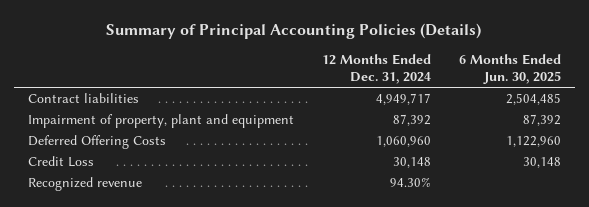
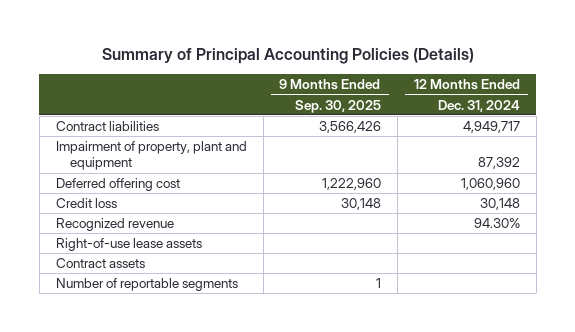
- | 12 Months Ended Dec. 31, 2024 | 6 Months Ended Jun. 30, 2025
+ | 9 Months Ended Sep. 30, 2025 | 12 Months Ended Dec. 31, 2024
- Deferred Offering Costs | 1,060,960 | 1,122,960
- Credit Loss | 30,148 | 30,148
+ Deferred offering cost | 1,222,960 | 1,060,960
+ Credit loss | 30,148 | 30,148
+ Right-of-use lease assets
+ Contract assets
+ Number of reportable segments | 1 |

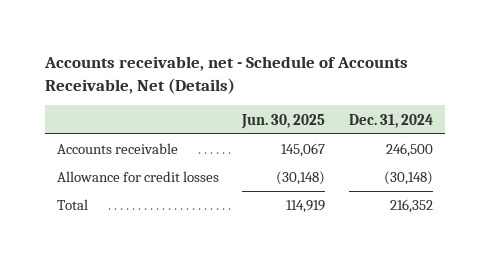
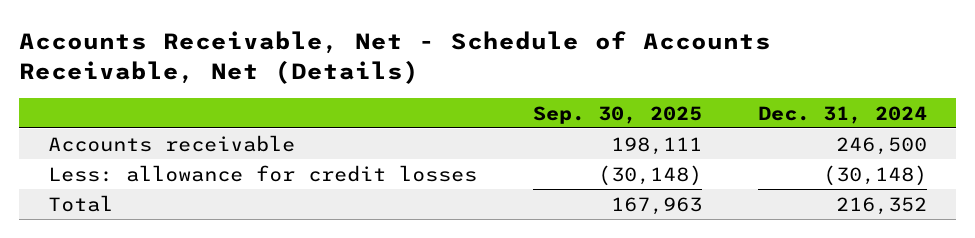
- Accounts receivable, net - Schedule of Accounts Receivable, Net (Details)
+ Accounts Receivable, Net - Schedule of Accounts Receivable, Net (Details)
- | Jun. 30, 2025 | Dec. 31, 2024
+ | Sep. 30, 2025 | Dec. 31, 2024
- Allowance for credit losses | (30,148) | (30,148)
+ Less: allowance for credit losses | (30,148) | (30,148)

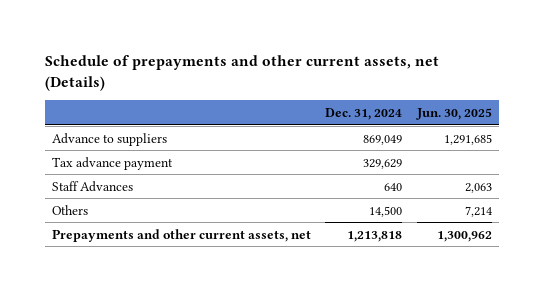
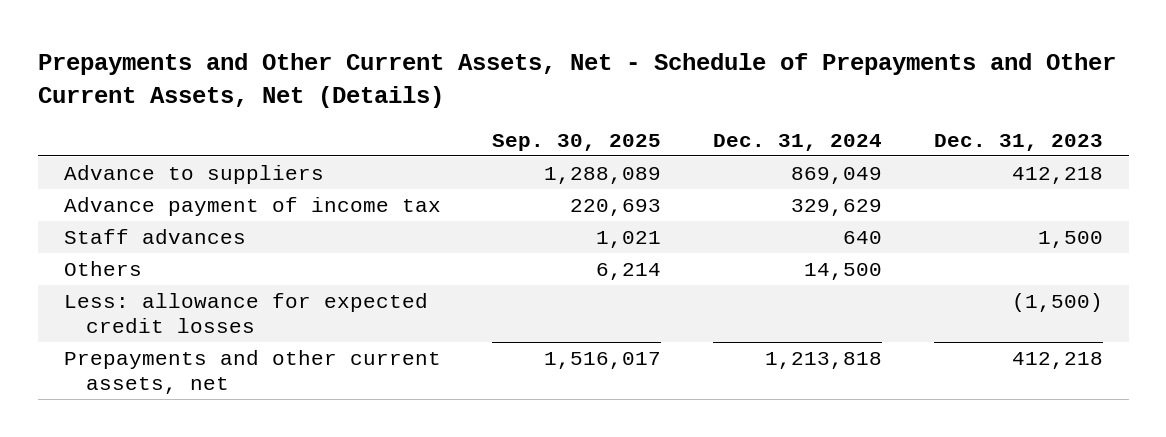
- Schedule of prepayments and other current assets, net (Details)
+ Prepayments and Other Current Assets, Net - Schedule of Prepayments and Other Current Assets, Net (Details)
- | Dec. 31, 2024 | Jun. 30, 2025
+ | Sep. 30, 2025 | Dec. 31, 2024 | Dec. 31, 2023
- Tax advance payment | 329,629 |
- Staff Advances | 640 | 2,063
+ Advance payment of income tax | 220,693 | 329,629 |
+ Staff advances | 1,021 | 640 | 1,500
+ Less: allowance for expected credit losses | | | (1,500)

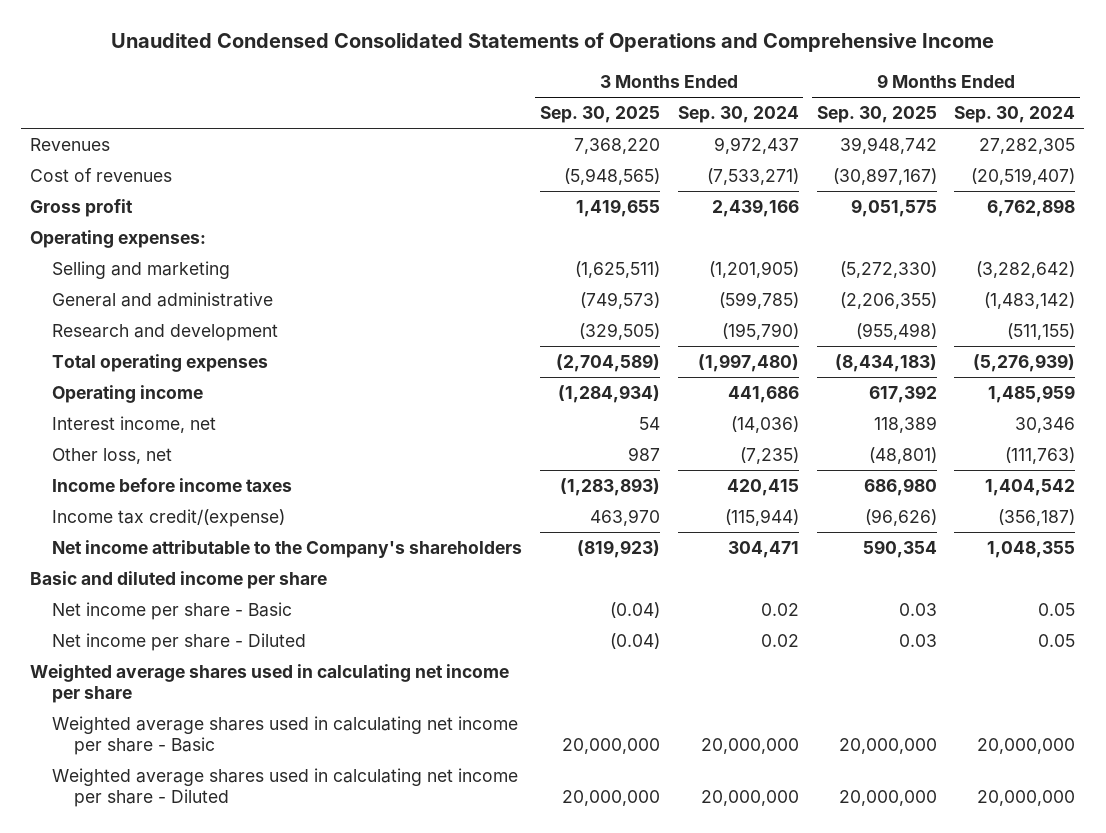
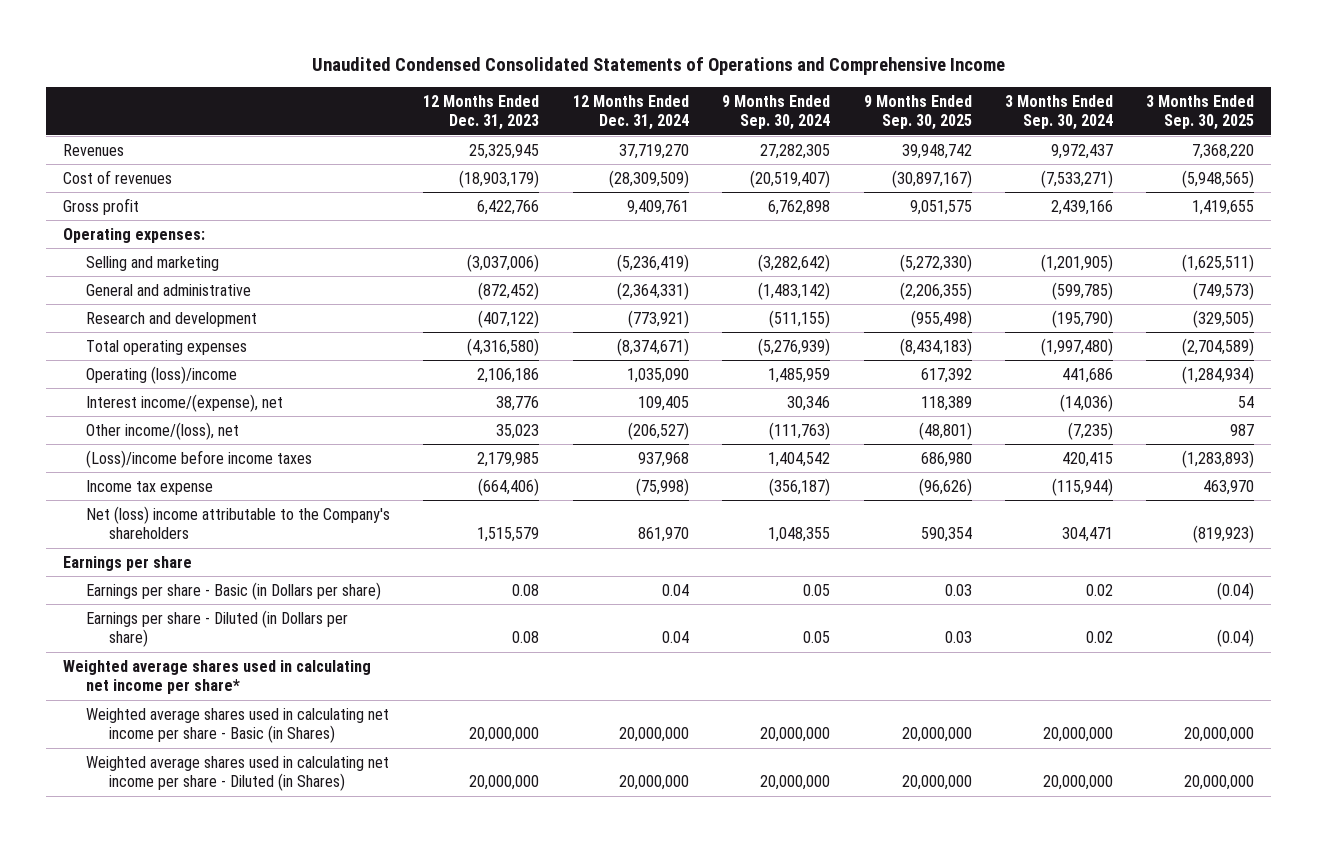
- | 3 Months Ended Sep. 30, 2025 | 3 Months Ended Sep. 30, 2024 | 9 Months Ended Sep. 30, 2025 | 9 Months Ended Sep. 30, 2024
+ | 12 Months Ended Dec. 31, 2023 | 12 Months Ended Dec. 31, 2024 | 9 Months Ended Sep. 30, 2024 | 9 Months Ended Sep. 30, 2025 | 3 Months Ended Sep. 30, 2024 | 3 Months Ended Sep. 30, 2025
- Operating income | (1,284,934) | 441,686 | 617,392 | 1,485,959
- Interest income, net | 54 | (14,036) | 118,389 | 30,346
- Other loss, net | 987 | (7,235) | (48,801) | (111,763)
- Income before income taxes | (1,283,893) | 420,415 | 686,980 | 1,404,542
- Income tax credit/(expense) | 463,970 | (115,944) | (96,626) | (356,187)
- Net income attributable to the Company's shareholders | (819,923) | 304,471 | 590,354 | 1,048,355
- Basic and diluted income per share
- Net income per share - Basic | (0.04) | 0.02 | 0.03 | 0.05
- Net income per share - Diluted | (0.04) | 0.02 | 0.03 | 0.05
- Weighted average shares used in calculating net income per share
- Weighted average shares used in calculating net income per share - Basic | 20,000,000 | 20,000,000 | 20,000,000 | 20,000,000
- Weighted average shares used in calculating net income per share - Diluted | 20,000,000 | 20,000,000 | 20,000,000 | 20,000,000
+ Operating (loss)/income | 2,106,186 | 1,035,090 | 1,485,959 | 617,392 | 441,686 | (1,284,934)
+ Interest income/(expense), net | 38,776 | 109,405 | 30,346 | 118,389 | (14,036) | 54
+ Other income/(loss), net | 35,023 | (206,527) | (111,763) | (48,801) | (7,235) | 987
+ (Loss)/income before income taxes | 2,179,985 | 937,968 | 1,404,542 | 686,980 | 420,415 | (1,283,893)
+ Income tax expense | (664,406) | (75,998) | (356,187) | (96,626) | (115,944) | 463,970
+ Net (loss) income attributable to the Company's shareholders | 1,515,579 | 861,970 | 1,048,355 | 590,354 | 304,471 | (819,923)
+ Earnings per share
+ Earnings per share - Basic (in Dollars per share) | 0.08 | 0.04 | 0.05 | 0.03 | 0.02 | (0.04)
+ Earnings per share - Diluted (in Dollars per share) | 0.08 | 0.04 | 0.05 | 0.03 | 0.02 | (0.04)
+ Weighted average shares used in calculating net income per share*
+ Weighted average shares used in calculating net income per share - Basic (in Shares) | 20,000,000 | 20,000,000 | 20,000,000 | 20,000,000 | 20,000,000 | 20,000,000
+ Weighted average shares used in calculating net income per share - Diluted (in Shares) | 20,000,000 | 20,000,000 | 20,000,000 | 20,000,000 | 20,000,000 | 20,000,000

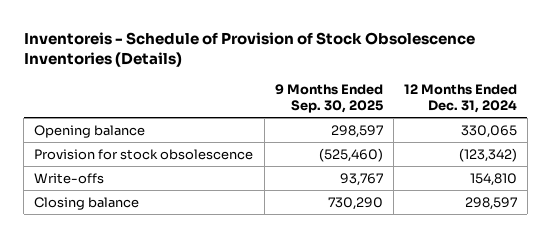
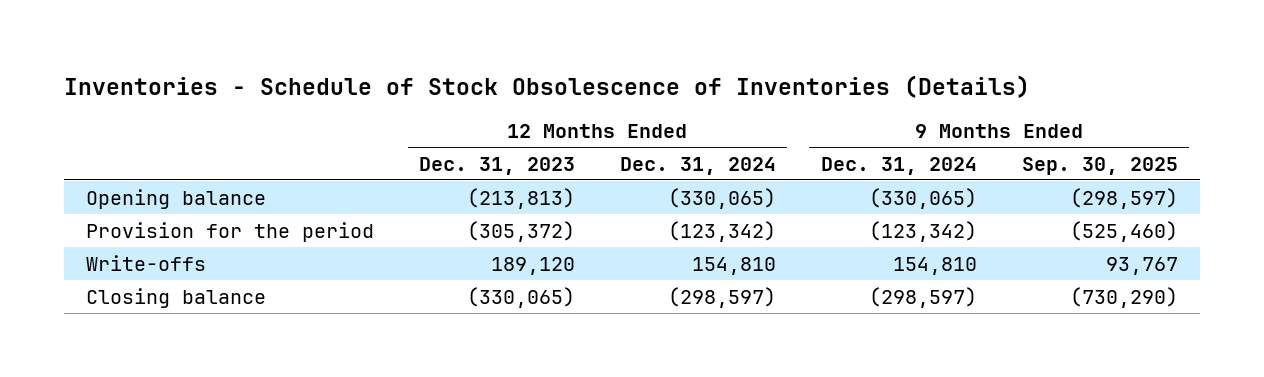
- Inventoreis - Schedule of Provision of Stock Obsolescence Inventories (Details)
+ Inventories - Schedule of Stock Obsolescence of Inventories (Details)
- | 9 Months Ended Sep. 30, 2025 | 12 Months Ended Dec. 31, 2024
+ | 12 Months Ended Dec. 31, 2023 | 12 Months Ended Dec. 31, 2024 | 9 Months Ended Dec. 31, 2024 | 9 Months Ended Sep. 30, 2025
- Opening balance | 298,597 | 330,065
- Provision for stock obsolescence | (525,460) | (123,342)
+ Opening balance | (213,813) | (330,065) | (330,065) | (298,597)
+ Provision for the period | (305,372) | (123,342) | (123,342) | (525,460)
- Closing balance | 730,290 | 298,597
+ Closing balance | (330,065) | (298,597) | (298,597) | (730,290)

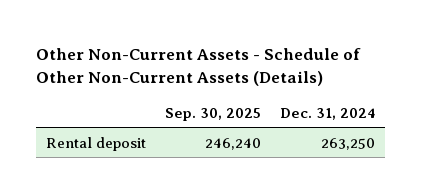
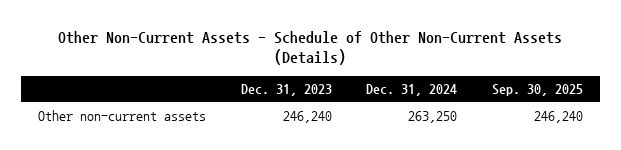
- | Sep. 30, 2025 | Dec. 31, 2024
+ | Dec. 31, 2023 | Dec. 31, 2024 | Sep. 30, 2025
- Rental deposit | 246,240 | 263,250
+ Other non-current assets | 246,240 | 263,250 | 246,240

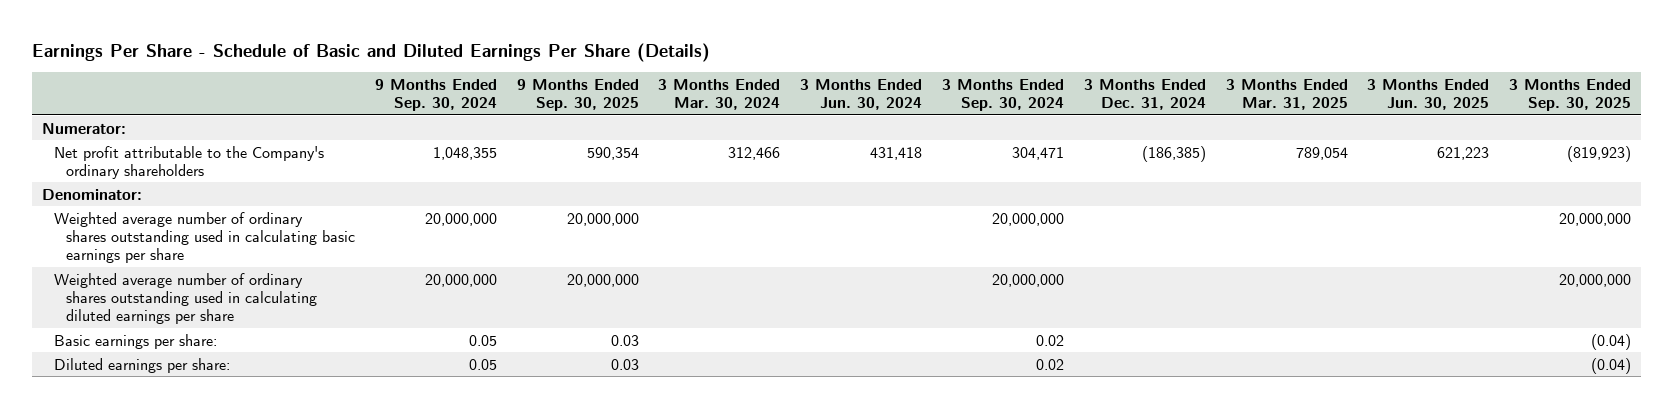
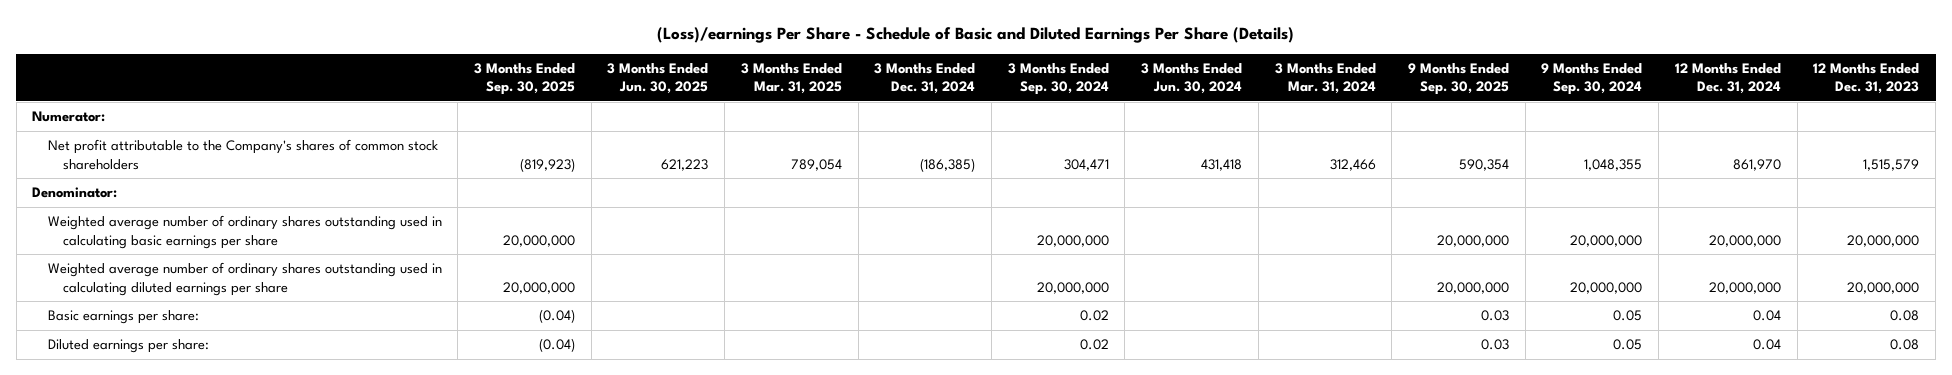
- Earnings Per Share - Schedule of Basic and Diluted Earnings Per Share (Details)
+ (Loss)/earnings Per Share - Schedule of Basic and Diluted Earnings Per Share (Details)
- | 9 Months Ended Sep. 30, 2024 | 9 Months Ended Sep. 30, 2025 | 3 Months Ended Mar. 30, 2024 | 3 Months Ended Jun. 30, 2024 | 3 Months Ended Sep. 30, 2024 | 3 Months Ended Dec. 31, 2024 | 3 Months Ended Mar. 31, 2025 | 3 Months Ended Jun. 30, 2025 | 3 Months Ended Sep. 30, 2025
+ | 3 Months Ended Sep. 30, 2025 | 3 Months Ended Jun. 30, 2025 | 3 Months Ended Mar. 31, 2025 | 3 Months Ended Dec. 31, 2024 | 3 Months Ended Sep. 30, 2024 | 3 Months Ended Jun. 30, 2024 | 3 Months Ended Mar. 31, 2024 | 9 Months Ended Sep. 30, 2025 | 9 Months Ended Sep. 30, 2024 | 12 Months Ended Dec. 31, 2024 | 12 Months Ended Dec. 31, 2023
- Net profit attributable to the Company's ordinary shareholders | 1,048,355 | 590,354 | 312,466 | 431,418 | 304,471 | (186,385) | 789,054 | 621,223 | (819,923)
+ Net profit attributable to the Company's shares of common stock shareholders | (819,923) | 621,223 | 789,054 | (186,385) | 304,471 | 431,418 | 312,466 | 590,354 | 1,048,355 | 861,970 | 1,515,579

